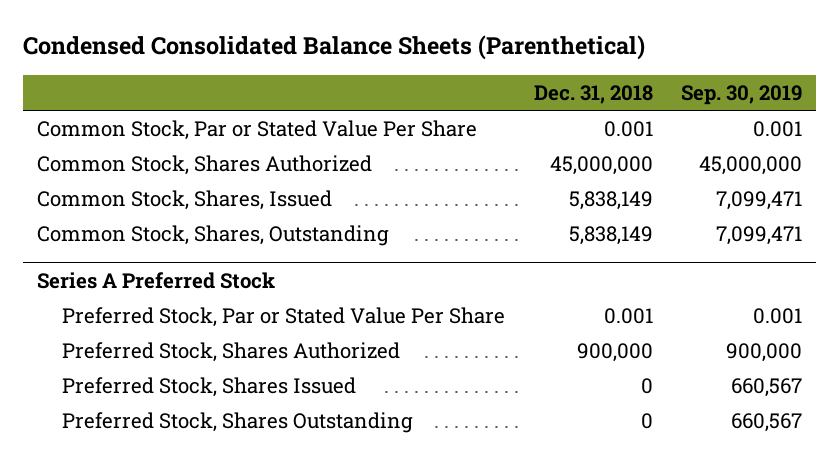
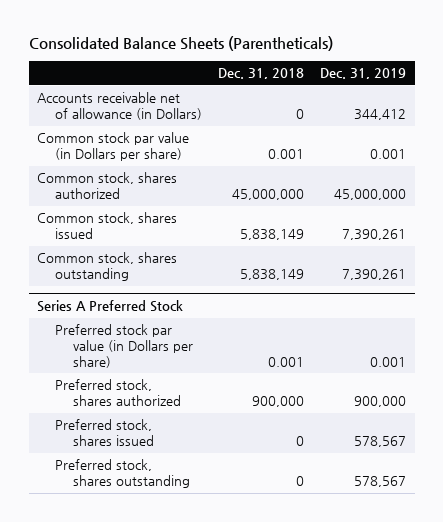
- Condensed Consolidated Balance Sheets (Parenthetical)
+ Consolidated Balance Sheets (Parentheticals)
- | Dec. 31, 2018 | Sep. 30, 2019
+ | Dec. 31, 2018 | Dec. 31, 2019
- Common Stock, Par or Stated Value Per Share | 0.001 | 0.001
- Common Stock, Shares Authorized | 45,000,000 | 45,000,000
- Common Stock, Shares, Issued | 5,838,149 | 7,099,471
- Common Stock, Shares, Outstanding | 5,838,149 | 7,099,471
+ Accounts receivable net of allowance (in Dollars) | 0 | 344,412
+ Common stock par value (in Dollars per share) | 0.001 | 0.001
+ Common stock, shares authorized | 45,000,000 | 45,000,000
+ Common stock, shares issued | 5,838,149 | 7,390,261
+ Common stock, shares outstanding | 5,838,149 | 7,390,261
@ Series A Preferred Stock
- Preferred Stock, Par or Stated Value Per Share | 0.001 | 0.001
- Preferred Stock, Shares Authorized | 900,000 | 900,000
- Preferred Stock, Shares Issued | 0 | 660,567
- Preferred Stock, Shares Outstanding | 0 | 660,567
+ Preferred stock par value (in Dollars per share) | 0.001 | 0.001
+ Preferred stock, shares authorized | 900,000 | 900,000
+ Preferred stock, shares issued | 0 | 578,567
+ Preferred stock, shares outstanding | 0 | 578,567

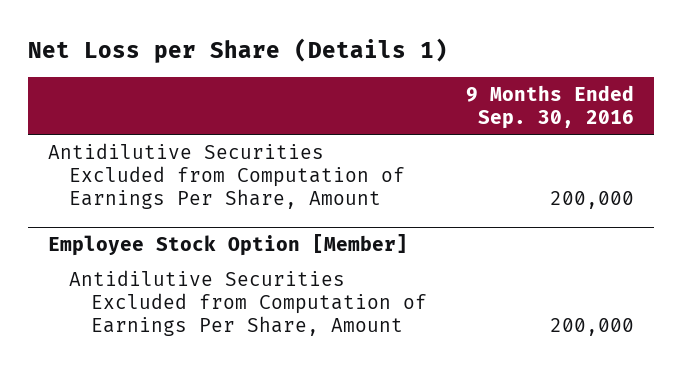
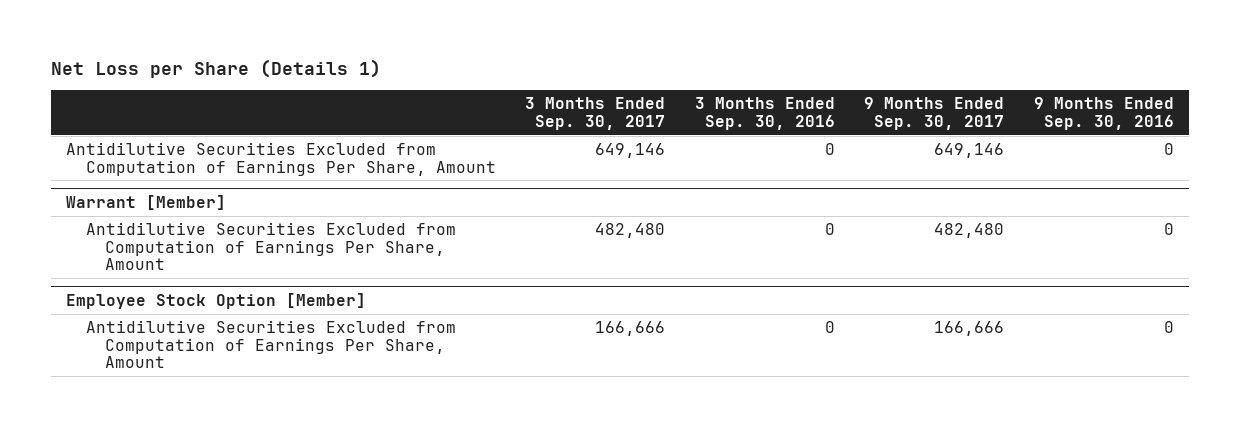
- | 9 Months Ended Sep. 30, 2016
+ | 3 Months Ended Sep. 30, 2017 | 3 Months Ended Sep. 30, 2016 | 9 Months Ended Sep. 30, 2017 | 9 Months Ended Sep. 30, 2016
- Antidilutive Securities Excluded from Computation of Earnings Per Share, Amount | 200,000
+ Antidilutive Securities Excluded from Computation of Earnings Per Share, Amount | 649,146 | 0 | 649,146 | 0
+ Warrant [Member]
+ Antidilutive Securities Excluded from Computation of Earnings Per Share, Amount | 482,480 | 0 | 482,480 | 0
@ Employee Stock Option [Member]
- Antidilutive Securities Excluded from Computation of Earnings Per Share, Amount | 200,000
+ Antidilutive Securities Excluded from Computation of Earnings Per Share, Amount | 166,666 | 0 | 166,666 | 0

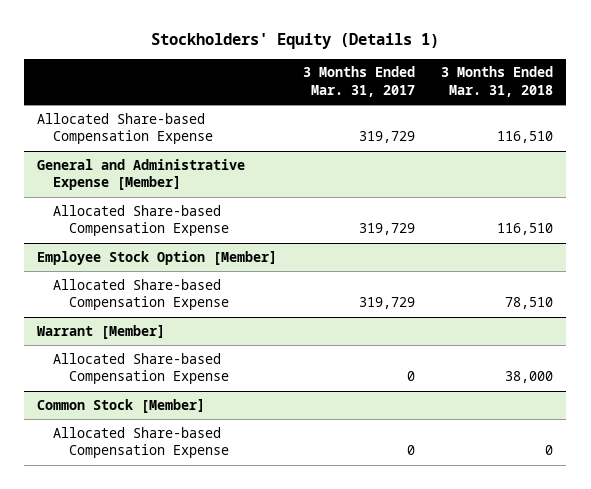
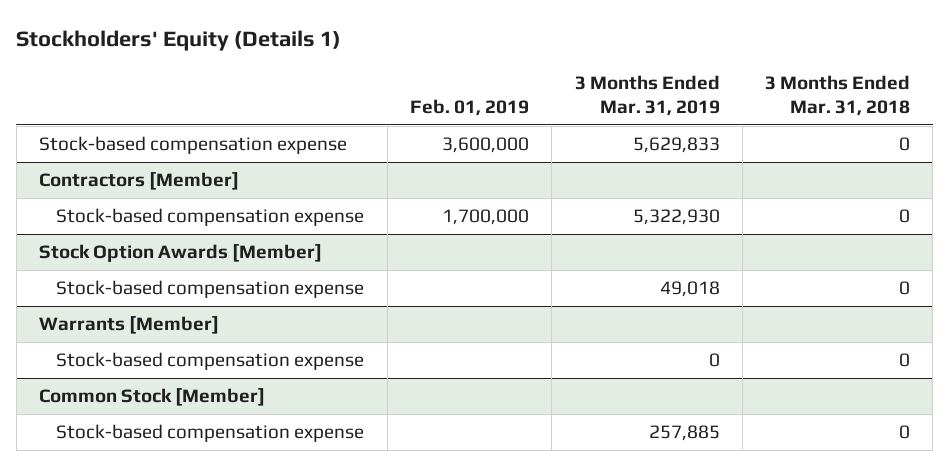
- | 3 Months Ended Mar. 31, 2017 | 3 Months Ended Mar. 31, 2018
+ | Feb. 01, 2019 | 3 Months Ended Mar. 31, 2019 | 3 Months Ended Mar. 31, 2018
- Allocated Share-based Compensation Expense | 319,729 | 116,510
- General and Administrative Expense [Member]
- Allocated Share-based Compensation Expense | 319,729 | 116,510
- Employee Stock Option [Member]
- Allocated Share-based Compensation Expense | 319,729 | 78,510
- Warrant [Member]
- Allocated Share-based Compensation Expense | 0 | 38,000
+ Stock-based compensation expense | 3,600,000 | 5,629,833 | 0
+ Contractors [Member]
+ Stock-based compensation expense | 1,700,000 | 5,322,930 | 0
+ Stock Option Awards [Member]
+ Stock-based compensation expense | | 49,018 | 0
+ Warrants [Member]
+ Stock-based compensation expense | | 0 | 0
@ Common Stock [Member]
- Allocated Share-based Compensation Expense | 0 | 0
+ Stock-based compensation expense | | 257,885 | 0

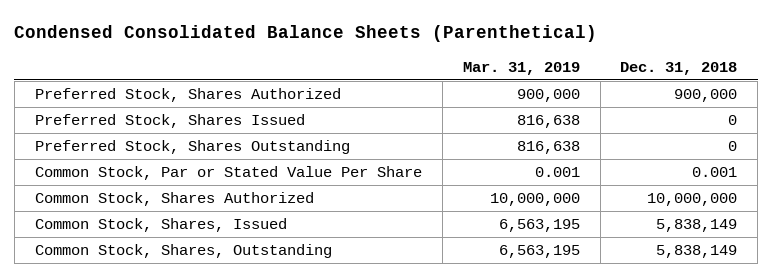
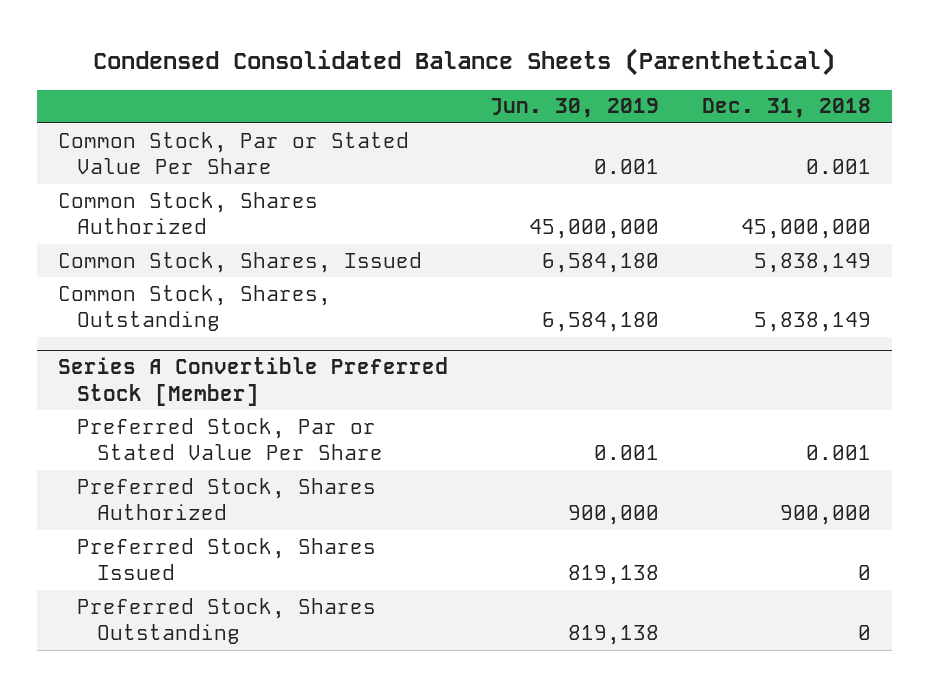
- | Mar. 31, 2019 | Dec. 31, 2018
+ | Jun. 30, 2019 | Dec. 31, 2018
- Preferred Stock, Shares Authorized | 900,000 | 900,000
- Preferred Stock, Shares Issued | 816,638 | 0
- Preferred Stock, Shares Outstanding | 816,638 | 0
- Common Stock, Shares Authorized | 10,000,000 | 10,000,000
+ Common Stock, Shares Authorized | 45,000,000 | 45,000,000
+ Series A Convertible Preferred Stock [Member]
+ Preferred Stock, Par or Stated Value Per Share | 0.001 | 0.001
+ Preferred Stock, Shares Authorized | 900,000 | 900,000
+ Preferred Stock, Shares Issued | 819,138 | 0
+ Preferred Stock, Shares Outstanding | 819,138 | 0

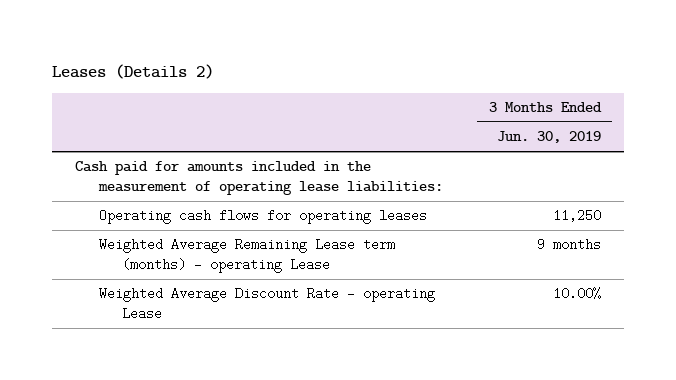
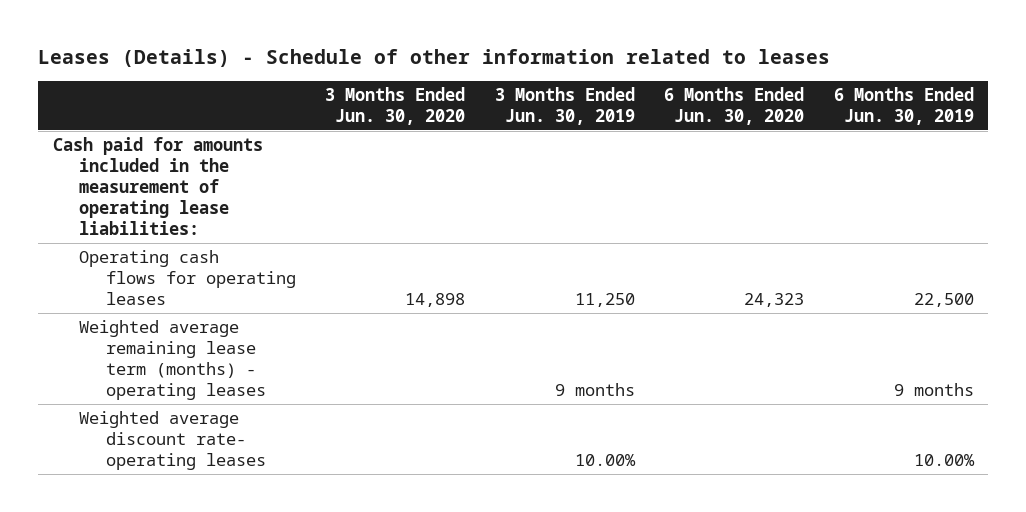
- Leases (Details 2)
+ Leases (Details) - Schedule of other information related to leases
- | 3 Months Ended Jun. 30, 2019
+ | 3 Months Ended Jun. 30, 2020 | 3 Months Ended Jun. 30, 2019 | 6 Months Ended Jun. 30, 2020 | 6 Months Ended Jun. 30, 2019
- Weighted Average Remaining Lease term (months) - operating Lease | 9 months
- Weighted Average Discount Rate - operating Lease | 10.00%
+ Weighted average remaining lease term (months) - operating leases | | 9 months | | 9 months
+ Weighted average discount rate- operating leases | | 10.00% | | 10.00%

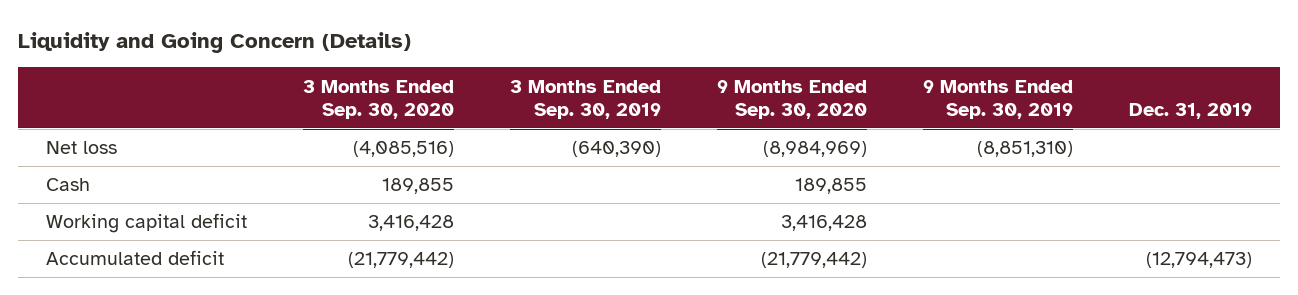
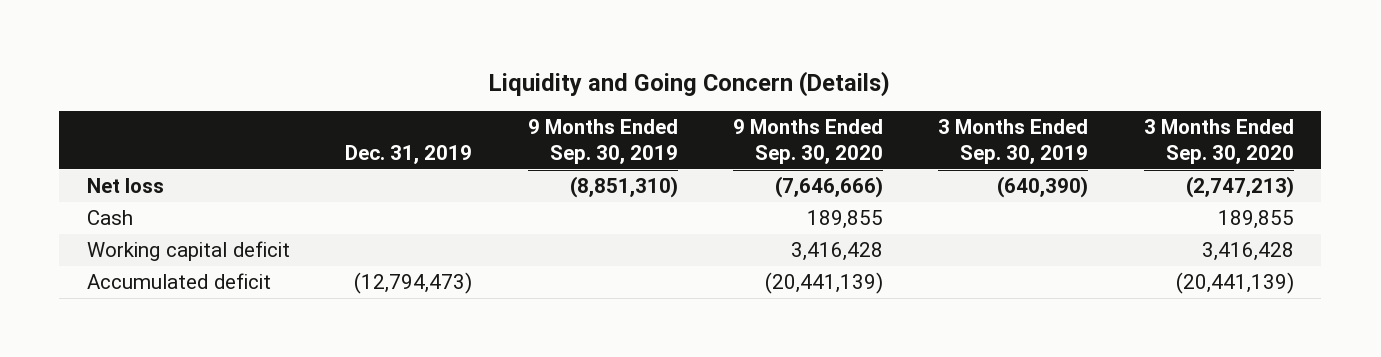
- | 3 Months Ended Sep. 30, 2020 | 3 Months Ended Sep. 30, 2019 | 9 Months Ended Sep. 30, 2020 | 9 Months Ended Sep. 30, 2019 | Dec. 31, 2019
+ | Dec. 31, 2019 | 9 Months Ended Sep. 30, 2019 | 9 Months Ended Sep. 30, 2020 | 3 Months Ended Sep. 30, 2019 | 3 Months Ended Sep. 30, 2020
- Net loss | (4,085,516) | (640,390) | (8,984,969) | (8,851,310) |
+ Net loss | | (8,851,310) | (7,646,666) | (640,390) | (2,747,213)
- Accumulated deficit | (21,779,442) | | (21,779,442) | | (12,794,473)
+ Accumulated deficit | (12,794,473) | | (20,441,139) | | (20,441,139)

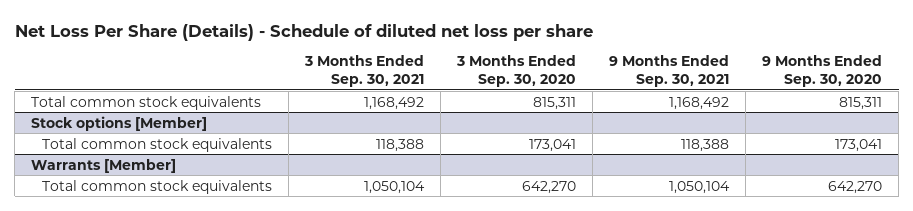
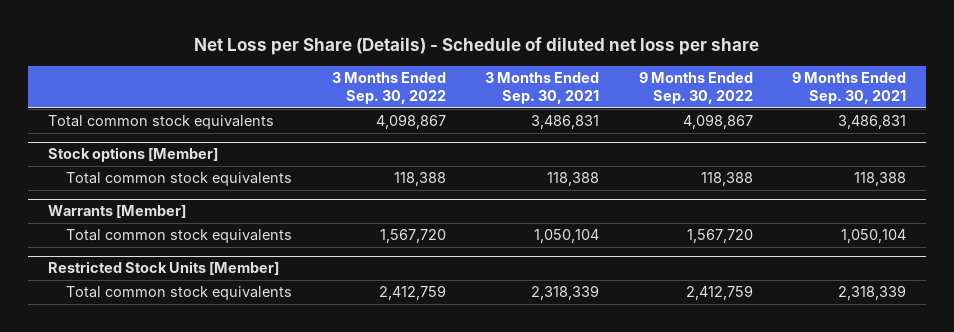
- Net Loss Per Share (Details) - Schedule of diluted net loss per share
+ Net Loss per Share (Details) - Schedule of diluted net loss per share
- | 3 Months Ended Sep. 30, 2021 | 3 Months Ended Sep. 30, 2020 | 9 Months Ended Sep. 30, 2021 | 9 Months Ended Sep. 30, 2020
+ | 3 Months Ended Sep. 30, 2022 | 3 Months Ended Sep. 30, 2021 | 9 Months Ended Sep. 30, 2022 | 9 Months Ended Sep. 30, 2021
- Total common stock equivalents | 1,168,492 | 815,311 | 1,168,492 | 815,311
+ Total common stock equivalents | 4,098,867 | 3,486,831 | 4,098,867 | 3,486,831
+ Restricted Stock Units [Member]
+ Total common stock equivalents | 2,412,759 | 2,318,339 | 2,412,759 | 2,318,339

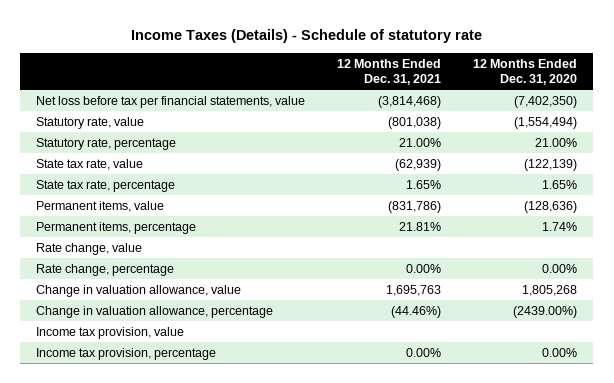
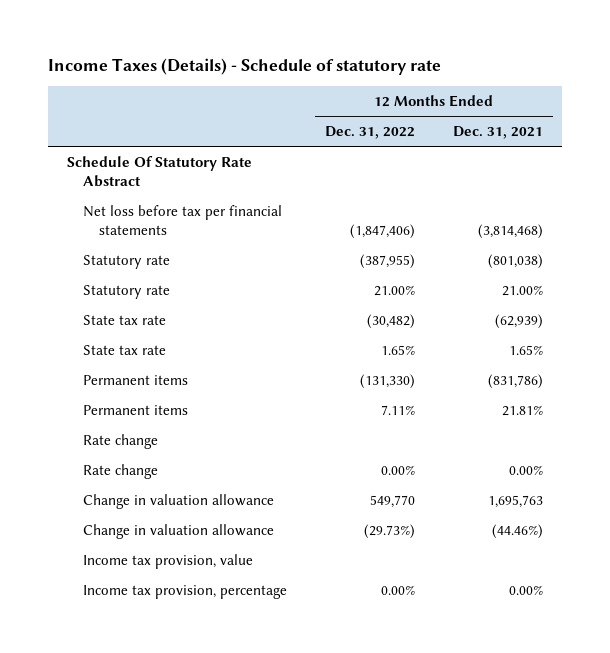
- | 12 Months Ended Dec. 31, 2021 | 12 Months Ended Dec. 31, 2020
+ | 12 Months Ended Dec. 31, 2022 | 12 Months Ended Dec. 31, 2021
- Net loss before tax per financial statements, value | (3,814,468) | (7,402,350)
- Statutory rate, value | (801,038) | (1,554,494)
- Statutory rate, percentage | 21.00% | 21.00%
- State tax rate, value | (62,939) | (122,139)
- State tax rate, percentage | 1.65% | 1.65%
- Permanent items, value | (831,786) | (128,636)
- Permanent items, percentage | 21.81% | 1.74%
- Rate change, value
- Rate change, percentage | 0.00% | 0.00%
- Change in valuation allowance, value | 1,695,763 | 1,805,268
- Change in valuation allowance, percentage | (44.46%) | (2439.00%)
+ Schedule Of Statutory Rate Abstract
+ Net loss before tax per financial statements | (1,847,406) | (3,814,468)
+ Statutory rate | (387,955) | (801,038)
+ Statutory rate | 21.00% | 21.00%
+ State tax rate | (30,482) | (62,939)
+ State tax rate | 1.65% | 1.65%
+ Permanent items | (131,330) | (831,786)
+ Permanent items | 7.11% | 21.81%
+ Rate change
+ Rate change | 0.00% | 0.00%
+ Change in valuation allowance | 549,770 | 1,695,763
+ Change in valuation allowance | (29.73%) | (44.46%)

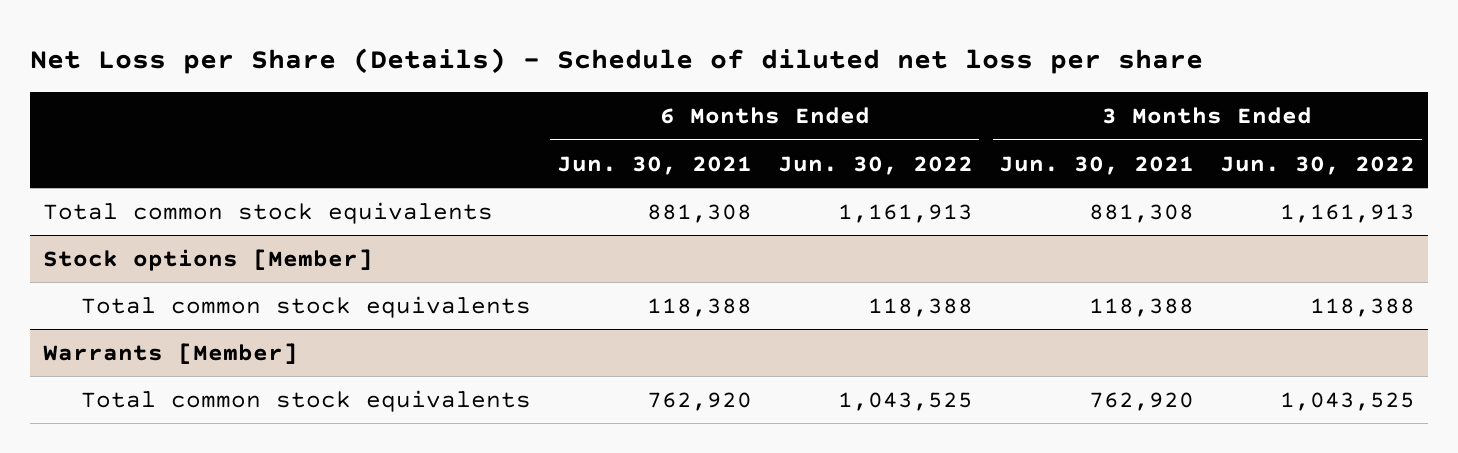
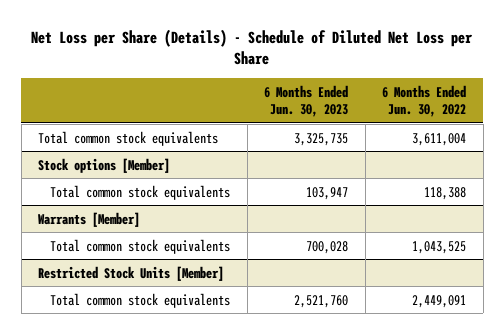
- Net Loss per Share (Details) - Schedule of diluted net loss per share
+ Net Loss per Share (Details) - Schedule of Diluted Net Loss per Share
- | 6 Months Ended Jun. 30, 2021 | 6 Months Ended Jun. 30, 2022 | 3 Months Ended Jun. 30, 2021 | 3 Months Ended Jun. 30, 2022
+ | 6 Months Ended Jun. 30, 2023 | 6 Months Ended Jun. 30, 2022
- Total common stock equivalents | 881,308 | 1,161,913 | 881,308 | 1,161,913
+ Total common stock equivalents | 3,325,735 | 3,611,004
+ Restricted Stock Units [Member]
+ Total common stock equivalents | 2,521,760 | 2,449,091

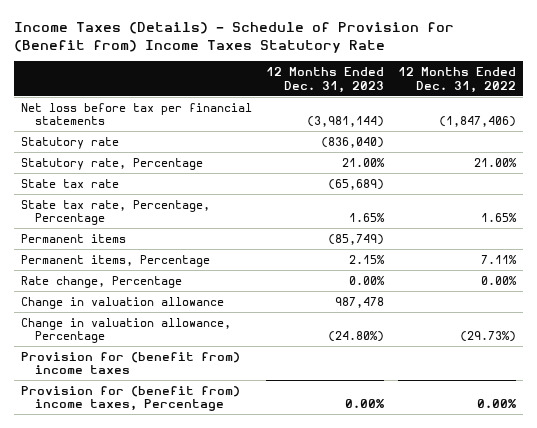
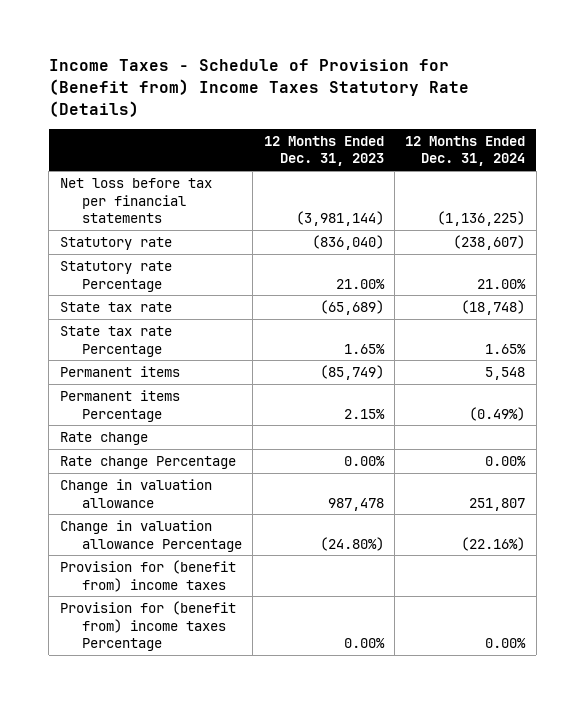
- Income Taxes (Details) - Schedule of Provision for (Benefit from) Income Taxes Statutory Rate
+ Income Taxes - Schedule of Provision for (Benefit from) Income Taxes Statutory Rate (Details)
- | 12 Months Ended Dec. 31, 2023 | 12 Months Ended Dec. 31, 2022
+ | 12 Months Ended Dec. 31, 2023 | 12 Months Ended Dec. 31, 2024
- Statutory rate, Percentage | 21.00% | 21.00%
+ Statutory rate Percentage | 21.00% | 21.00%
- State tax rate, Percentage, Percentage | 1.65% | 1.65%
+ State tax rate Percentage | 1.65% | 1.65%
- Permanent items, Percentage | 2.15% | 7.11%
- Rate change, Percentage | 0.00% | 0.00%
+ Permanent items Percentage | 2.15% | (0.49%)
+ Rate change
+ Rate change Percentage | 0.00% | 0.00%
- Change in valuation allowance, Percentage | (24.80%) | (29.73%)
+ Change in valuation allowance Percentage | (24.80%) | (22.16%)
- Provision for (benefit from) income taxes, Percentage | 0.00% | 0.00%
+ Provision for (benefit from) income taxes Percentage | 0.00% | 0.00%

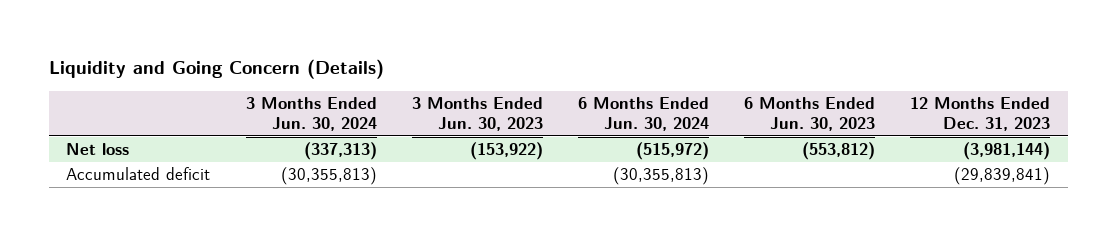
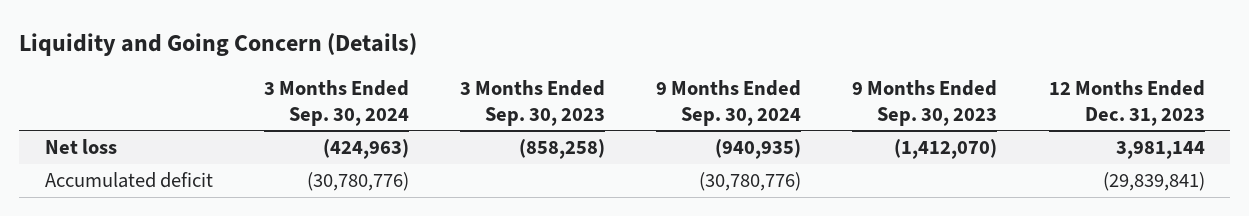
- | 3 Months Ended Jun. 30, 2024 | 3 Months Ended Jun. 30, 2023 | 6 Months Ended Jun. 30, 2024 | 6 Months Ended Jun. 30, 2023 | 12 Months Ended Dec. 31, 2023
+ | 3 Months Ended Sep. 30, 2024 | 3 Months Ended Sep. 30, 2023 | 9 Months Ended Sep. 30, 2024 | 9 Months Ended Sep. 30, 2023 | 12 Months Ended Dec. 31, 2023
- Net loss | (337,313) | (153,922) | (515,972) | (553,812) | (3,981,144)
+ Net loss | (424,963) | (858,258) | (940,935) | (1,412,070) | 3,981,144

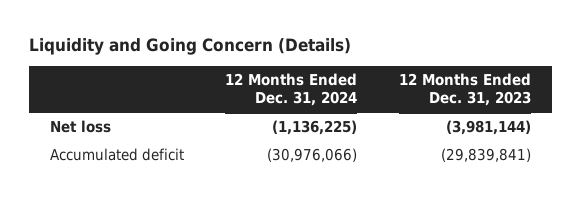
- | 3 Months Ended Sep. 30, 2024 | 3 Months Ended Sep. 30, 2023 | 9 Months Ended Sep. 30, 2024 | 9 Months Ended Sep. 30, 2023 | 12 Months Ended Dec. 31, 2023
+ | 12 Months Ended Dec. 31, 2024 | 12 Months Ended Dec. 31, 2023
- Net loss | (424,963) | (858,258) | (940,935) | (1,412,070) | 3,981,144
+ Net loss | (1,136,225) | (3,981,144)

